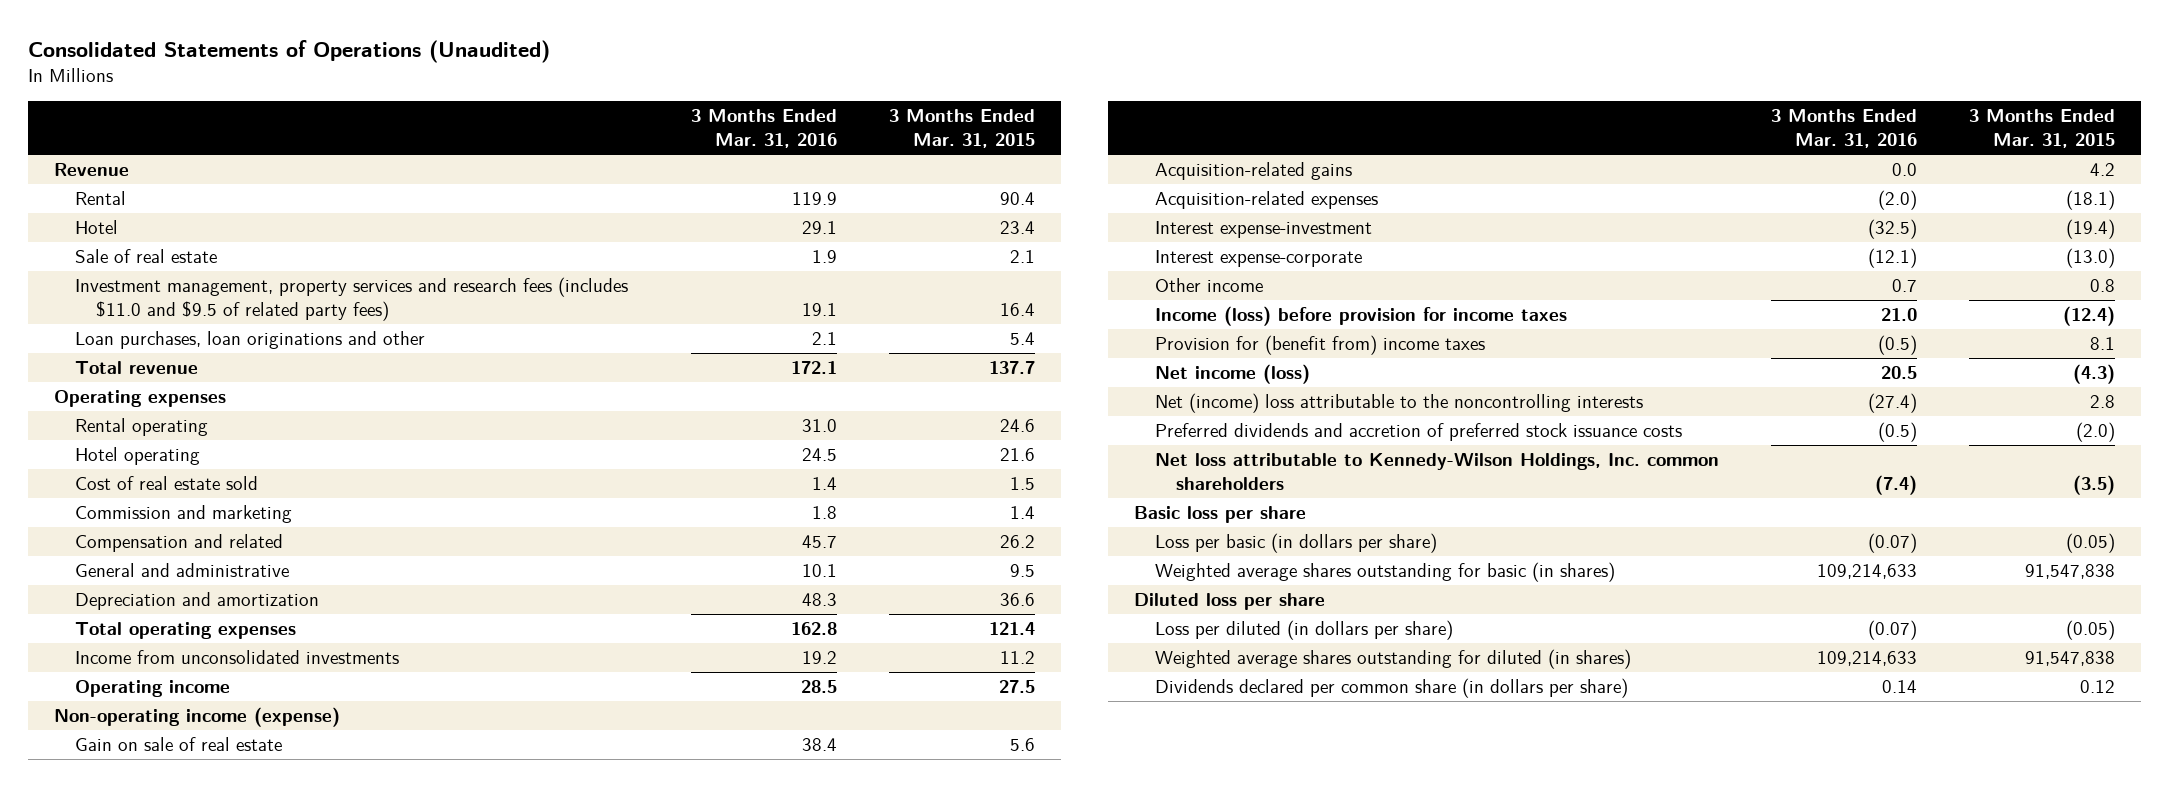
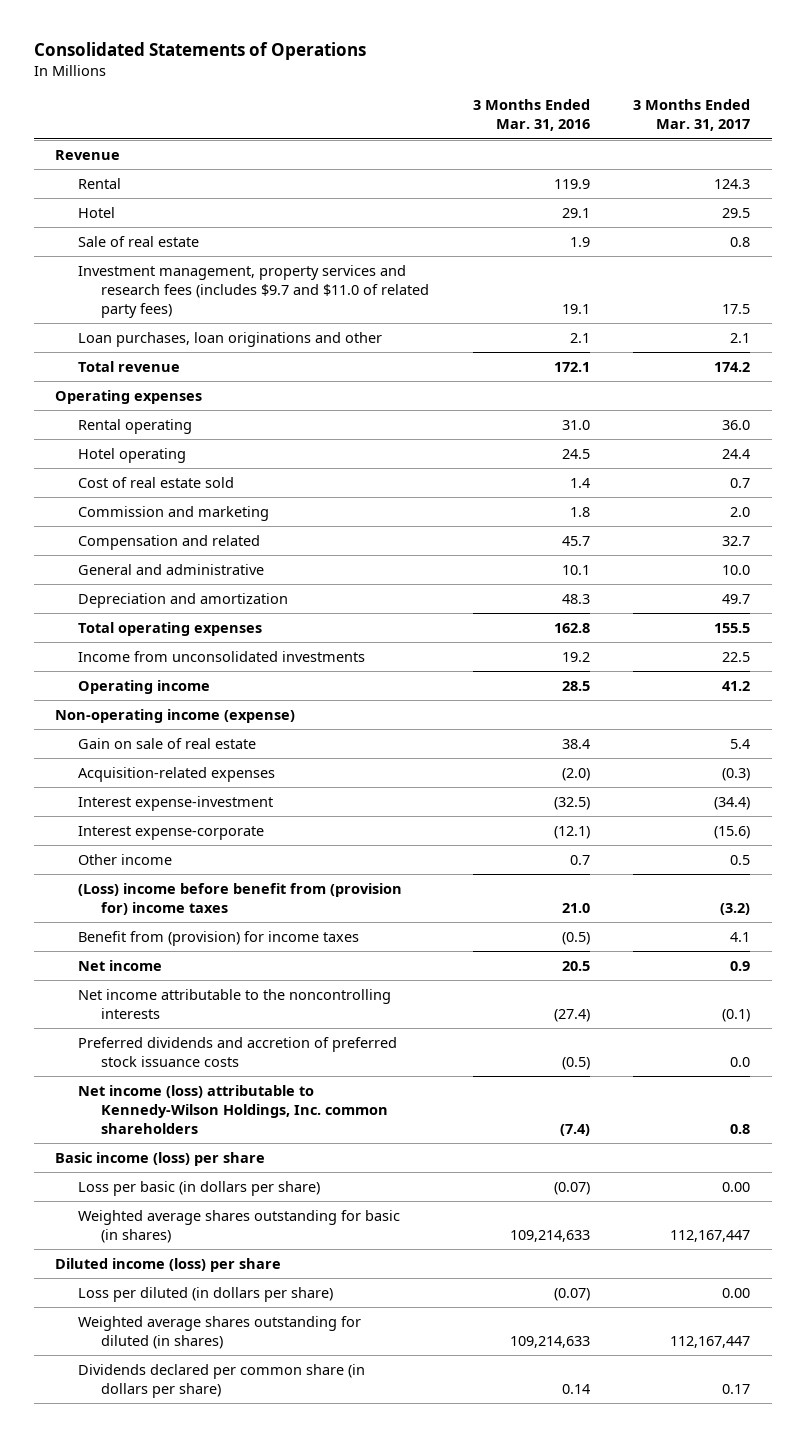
- Consolidated Statements of Operations (Unaudited)
+ Consolidated Statements of Operations
- | 3 Months Ended Mar. 31, 2016 | 3 Months Ended Mar. 31, 2015
+ | 3 Months Ended Mar. 31, 2016 | 3 Months Ended Mar. 31, 2017
- Investment management, property services and research fees (includes $11.0 and $9.5 of related party fees) | 19.1 | 16.4
+ Investment management, property services and research fees (includes $9.7 and $11.0 of related party fees) | 19.1 | 17.5
- Acquisition-related gains | 0.0 | 4.2
- Income (loss) before provision for income taxes | 21.0 | (12.4)
- Provision for (benefit from) income taxes | (0.5) | 8.1
- Net income (loss) | 20.5 | (4.3)
- Net (income) loss attributable to the noncontrolling interests | (27.4) | 2.8
+ (Loss) income before benefit from (provision for) income taxes | 21.0 | (3.2)
+ Benefit from (provision) for income taxes | (0.5) | 4.1
+ Net income | 20.5 | 0.9
+ Net income attributable to the noncontrolling interests | (27.4) | (0.1)
- Net loss attributable to Kennedy-Wilson Holdings, Inc. common shareholders | (7.4) | (3.5)
- Basic loss per share
+ Net income (loss) attributable to Kennedy-Wilson Holdings, Inc. common shareholders | (7.4) | 0.8
+ Basic income (loss) per share
- Diluted loss per share
+ Diluted income (loss) per share

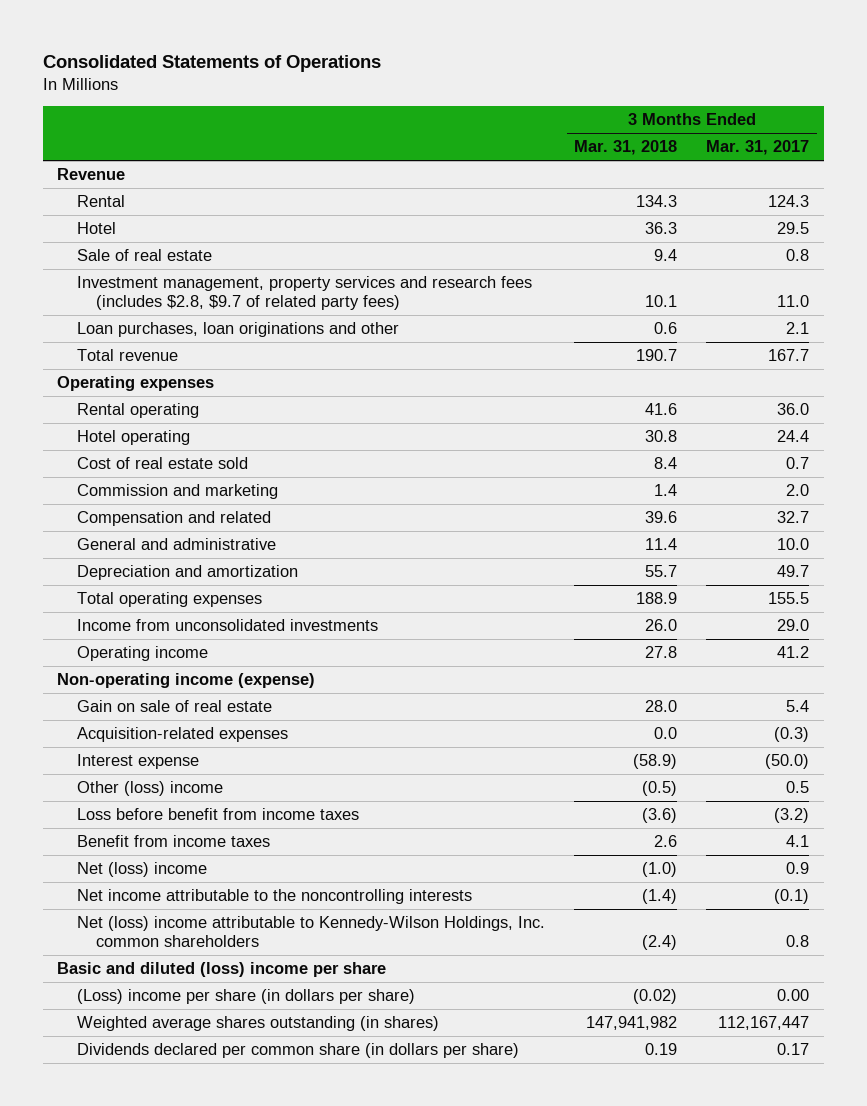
- | 3 Months Ended Mar. 31, 2016 | 3 Months Ended Mar. 31, 2017
+ | 3 Months Ended Mar. 31, 2018 | 3 Months Ended Mar. 31, 2017
- Investment management, property services and research fees (includes $9.7 and $11.0 of related party fees) | 19.1 | 17.5
+ Investment management, property services and research fees (includes $2.8, $9.7 of related party fees) | 10.1 | 11.0
- Total revenue | 172.1 | 174.2
+ Total revenue | 190.7 | 167.7
- Income from unconsolidated investments | 19.2 | 22.5
+ Income from unconsolidated investments | 26.0 | 29.0
- Interest expense-investment | (32.5) | (34.4)
- Interest expense-corporate | (12.1) | (15.6)
- Other income | 0.7 | 0.5
- (Loss) income before benefit from (provision for) income taxes | 21.0 | (3.2)
- Benefit from (provision) for income taxes | (0.5) | 4.1
- Net income | 20.5 | 0.9
+ Interest expense | (58.9) | (50.0)
+ Other (loss) income | (0.5) | 0.5
+ Loss before benefit from income taxes | (3.6) | (3.2)
+ Benefit from income taxes | 2.6 | 4.1
+ Net (loss) income | (1.0) | 0.9
- Preferred dividends and accretion of preferred stock issuance costs | (0.5) | 0.0
- Net income (loss) attributable to Kennedy-Wilson Holdings, Inc. common shareholders | (7.4) | 0.8
- Basic income (loss) per share
- Loss per basic (in dollars per share) | (0.07) | 0.00
- Weighted average shares outstanding for basic (in shares) | 109,214,633 | 112,167,447
- Diluted income (loss) per share
- Loss per diluted (in dollars per share) | (0.07) | 0.00
- Weighted average shares outstanding for diluted (in shares) | 109,214,633 | 112,167,447
+ Net (loss) income attributable to Kennedy-Wilson Holdings, Inc. common shareholders | (2.4) | 0.8
+ Basic and diluted (loss) income per share
+ (Loss) income per share (in dollars per share) | (0.02) | 0.00
+ Weighted average shares outstanding (in shares) | 147,941,982 | 112,167,447

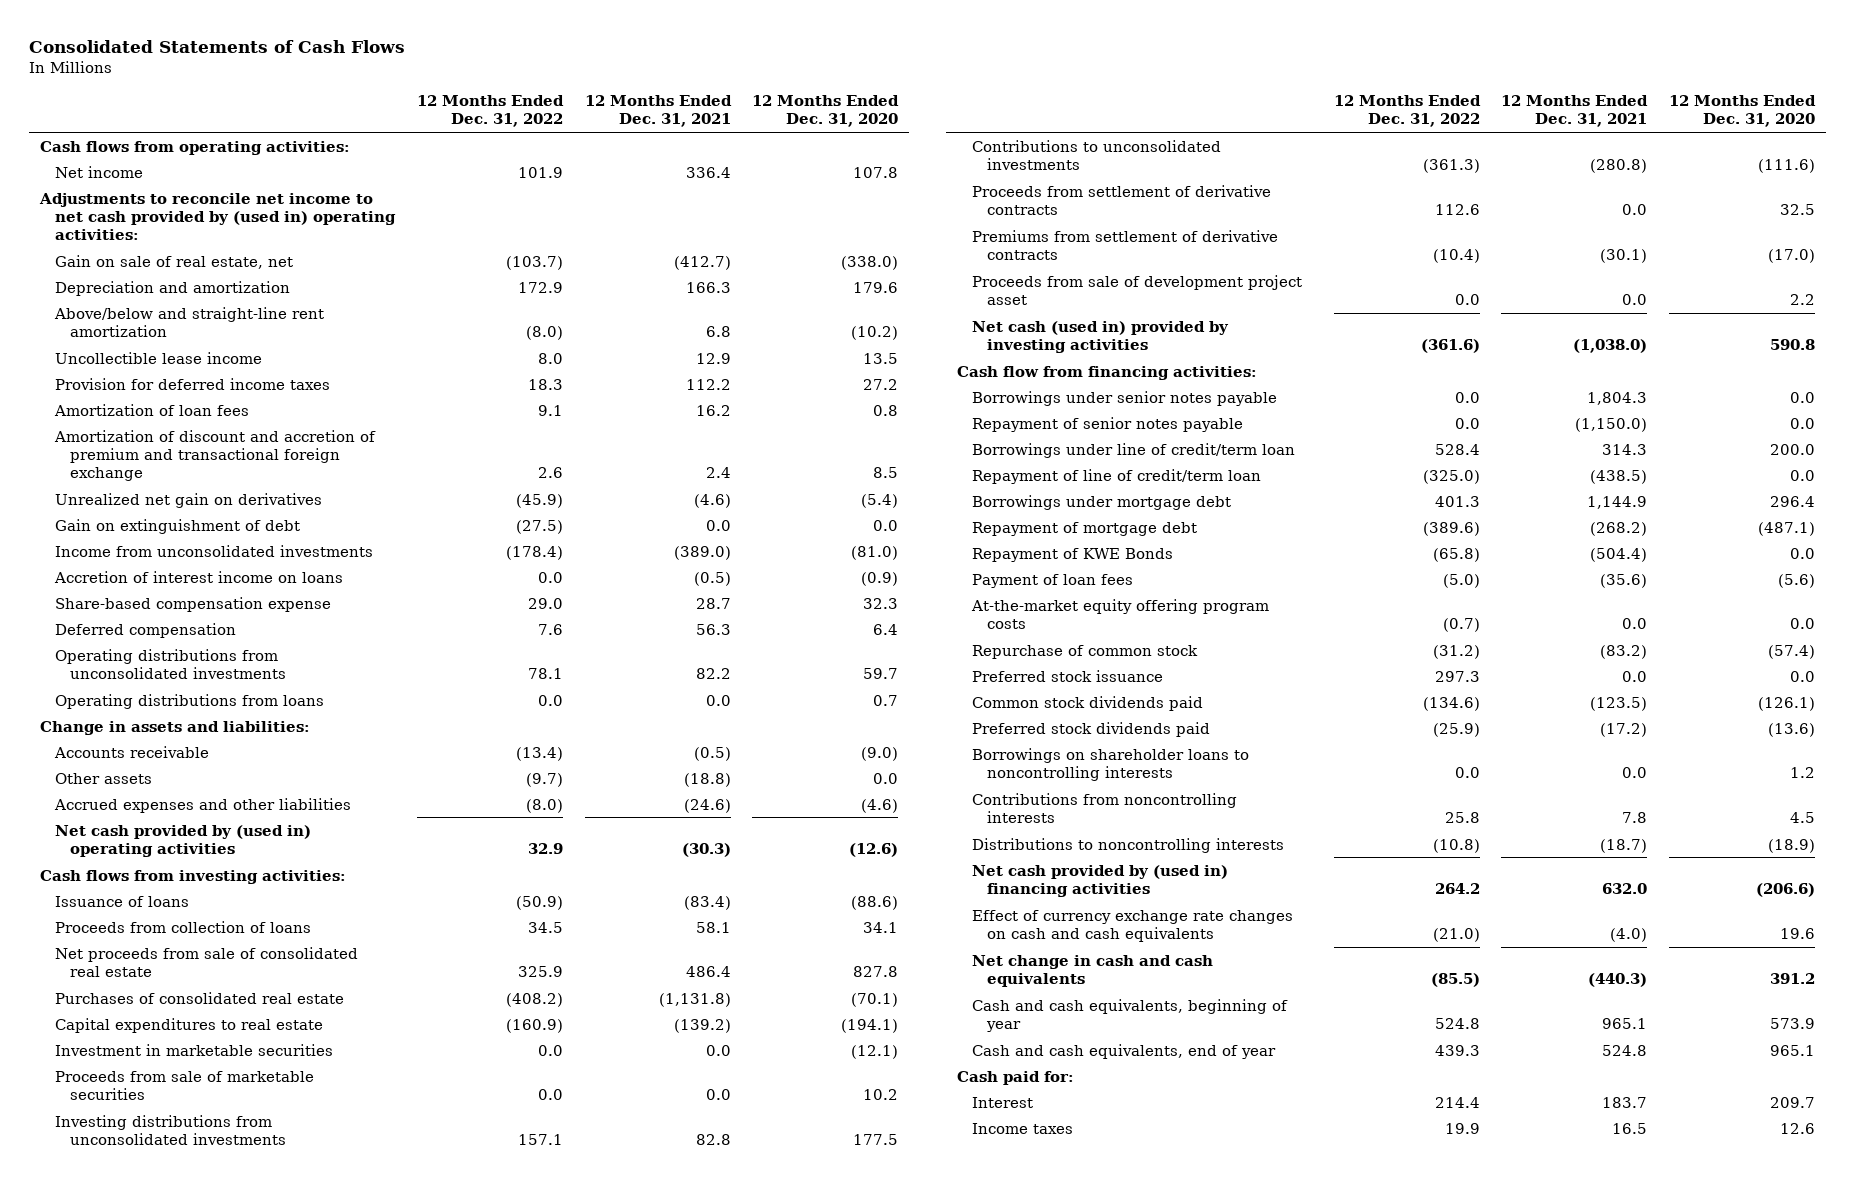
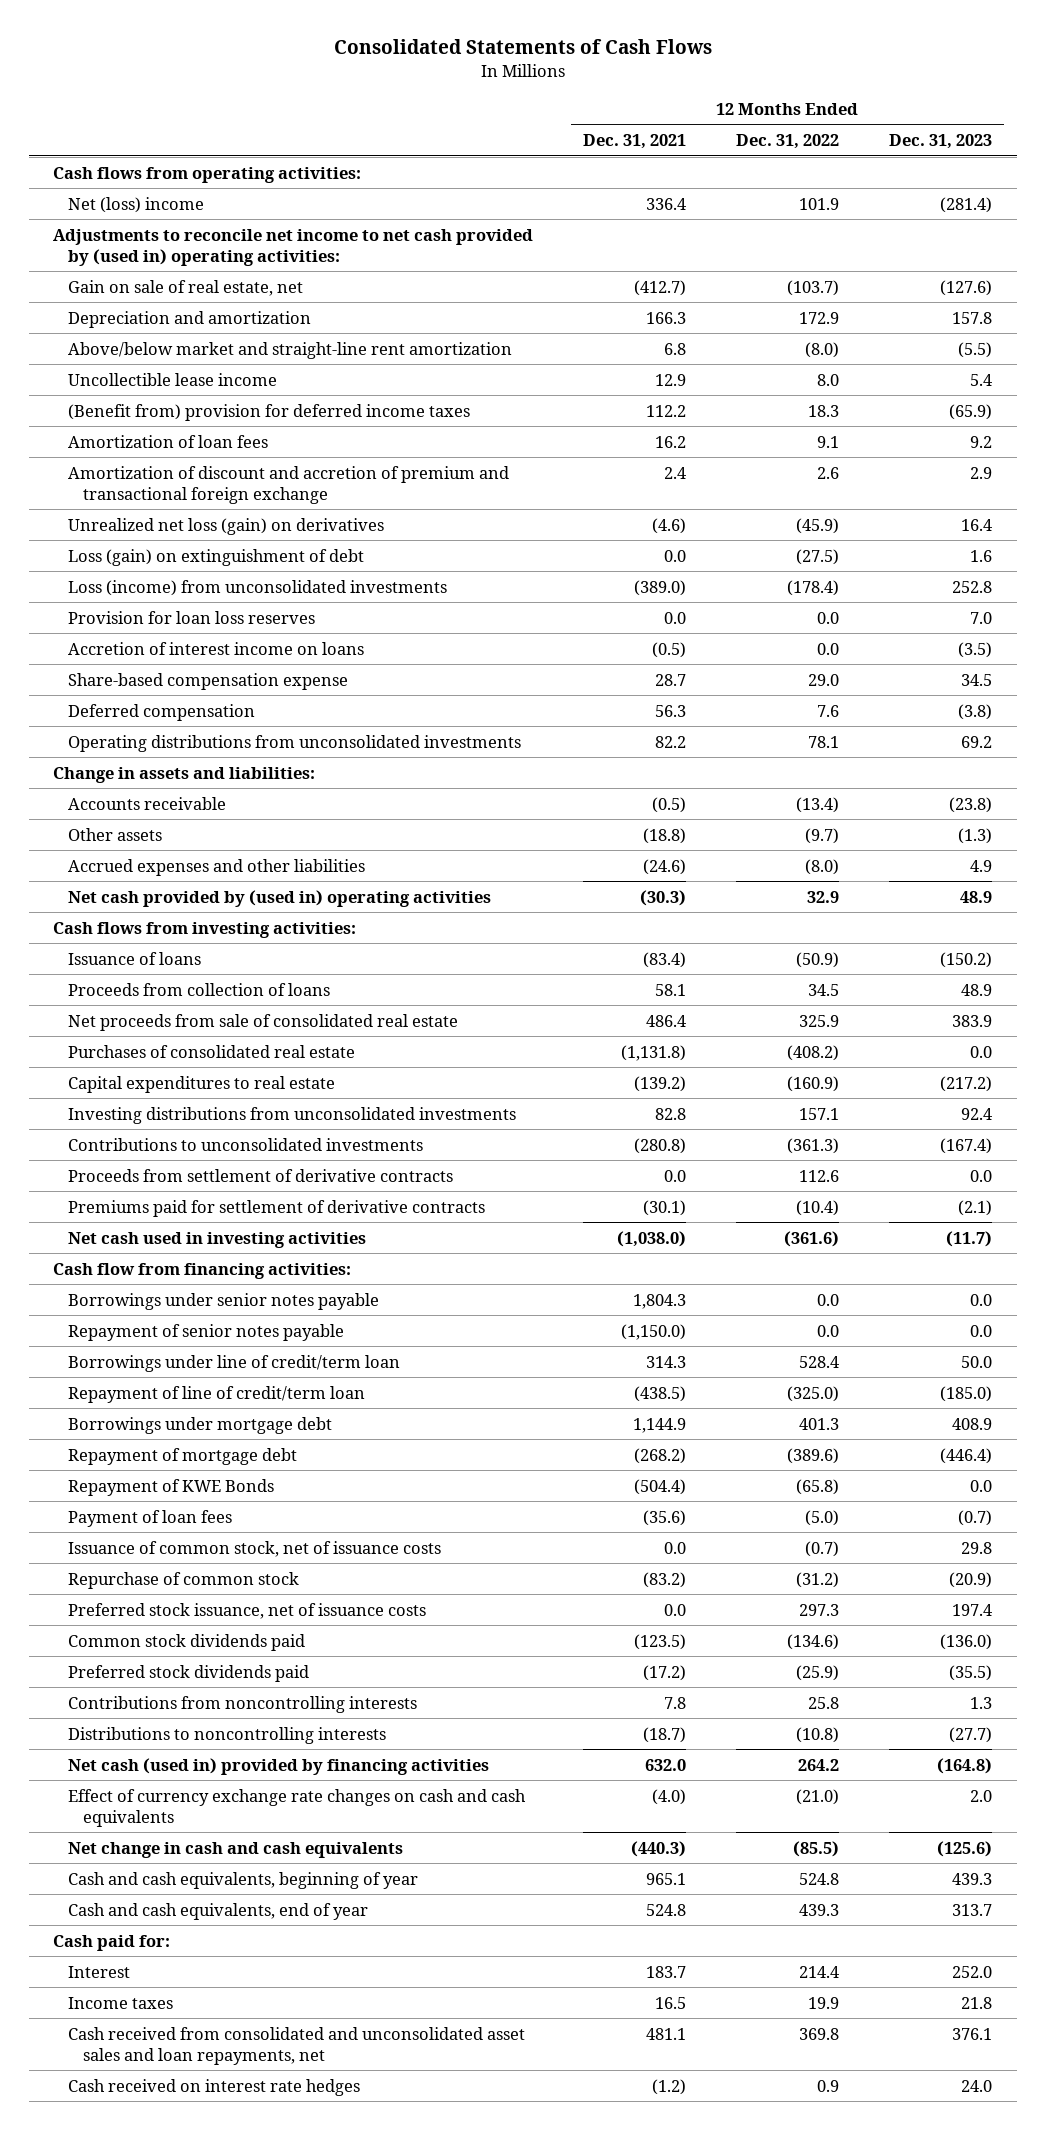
- | 12 Months Ended Dec. 31, 2022 | 12 Months Ended Dec. 31, 2021 | 12 Months Ended Dec. 31, 2020
+ | 12 Months Ended Dec. 31, 2021 | 12 Months Ended Dec. 31, 2022 | 12 Months Ended Dec. 31, 2023
- Net income | 101.9 | 336.4 | 107.8
+ Net (loss) income | 336.4 | 101.9 | (281.4)
- Above/below and straight-line rent amortization | (8.0) | 6.8 | (10.2)
+ Above/below market and straight-line rent amortization | 6.8 | (8.0) | (5.5)
- Provision for deferred income taxes | 18.3 | 112.2 | 27.2
+ (Benefit from) provision for deferred income taxes | 112.2 | 18.3 | (65.9)
- Unrealized net gain on derivatives | (45.9) | (4.6) | (5.4)
- Gain on extinguishment of debt | (27.5) | 0.0 | 0.0
- Income from unconsolidated investments | (178.4) | (389.0) | (81.0)
+ Unrealized net loss (gain) on derivatives | (4.6) | (45.9) | 16.4
+ Loss (gain) on extinguishment of debt | 0.0 | (27.5) | 1.6
+ Loss (income) from unconsolidated investments | (389.0) | (178.4) | 252.8
+ Provision for loan loss reserves | 0.0 | 0.0 | 7.0
- Operating distributions from loans | 0.0 | 0.0 | 0.7
- Investment in marketable securities | 0.0 | 0.0 | (12.1)
- Proceeds from sale of marketable securities | 0.0 | 0.0 | 10.2
- Premiums from settlement of derivative contracts | (10.4) | (30.1) | (17.0)
- Proceeds from sale of development project asset | 0.0 | 0.0 | 2.2
- Net cash (used in) provided by investing activities | (361.6) | (1,038.0) | 590.8
+ Premiums paid for settlement of derivative contracts | (30.1) | (10.4) | (2.1)
+ Net cash used in investing activities | (1,038.0) | (361.6) | (11.7)
- At-the-market equity offering program costs | (0.7) | 0.0 | 0.0
+ Issuance of common stock, net of issuance costs | 0.0 | (0.7) | 29.8
- Preferred stock issuance | 297.3 | 0.0 | 0.0
+ Preferred stock issuance, net of issuance costs | 0.0 | 297.3 | 197.4
- Borrowings on shareholder loans to noncontrolling interests | 0.0 | 0.0 | 1.2
- Net cash provided by (used in) financing activities | 264.2 | 632.0 | (206.6)
+ Net cash (used in) provided by financing activities | 632.0 | 264.2 | (164.8)
+ Cash received from consolidated and unconsolidated asset sales and loan repayments, net | 481.1 | 369.8 | 376.1
+ Cash received on interest rate hedges | (1.2) | 0.9 | 24.0

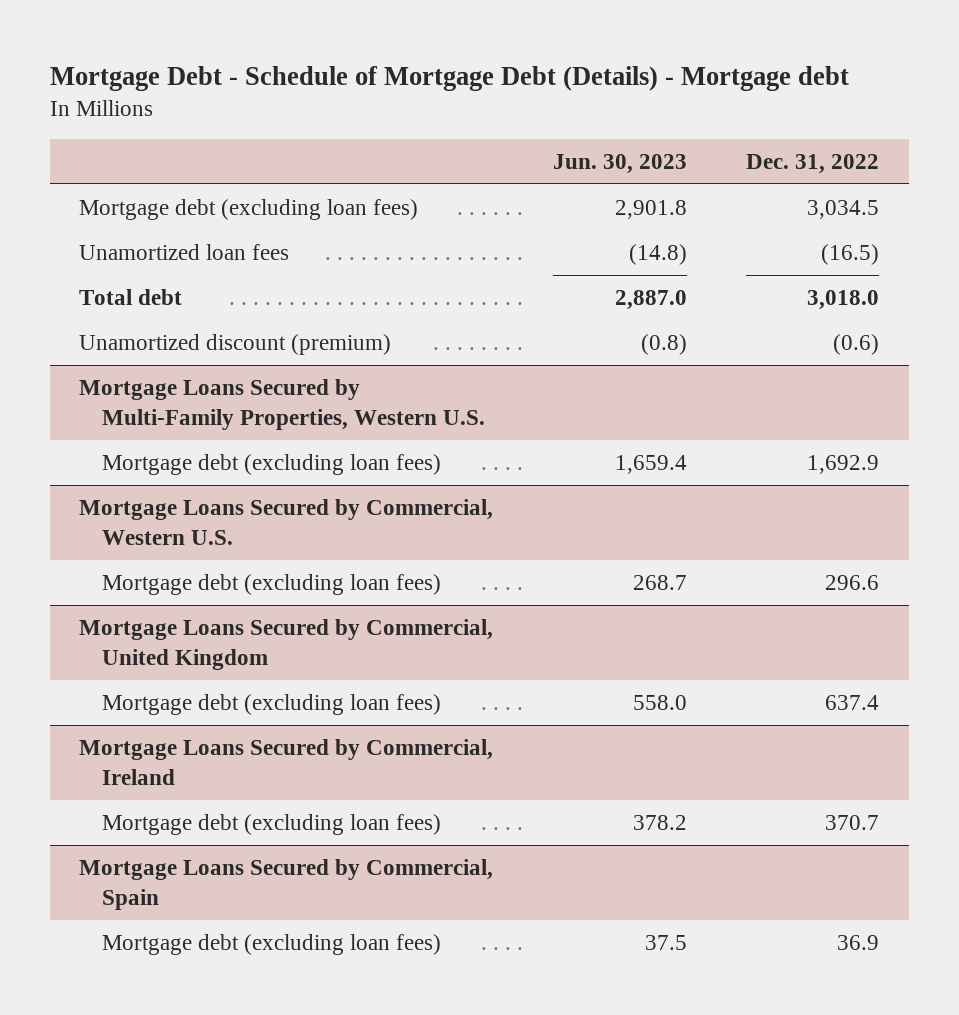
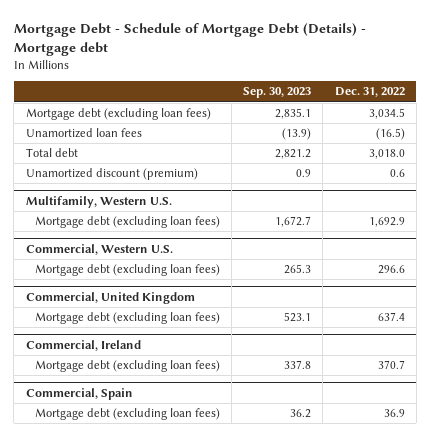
- | Jun. 30, 2023 | Dec. 31, 2022
+ | Sep. 30, 2023 | Dec. 31, 2022
- Unamortized discount (premium) | (0.8) | (0.6)
- Mortgage Loans Secured by Multi-Family Properties, Western U.S.
+ Unamortized discount (premium) | 0.9 | 0.6
+ Multifamily, Western U.S.
- Mortgage Loans Secured by Commercial, Western U.S.
+ Commercial, Western U.S.
- Mortgage Loans Secured by Commercial, United Kingdom
+ Commercial, United Kingdom
- Mortgage Loans Secured by Commercial, Ireland
+ Commercial, Ireland
- Mortgage Loans Secured by Commercial, Spain
+ Commercial, Spain

